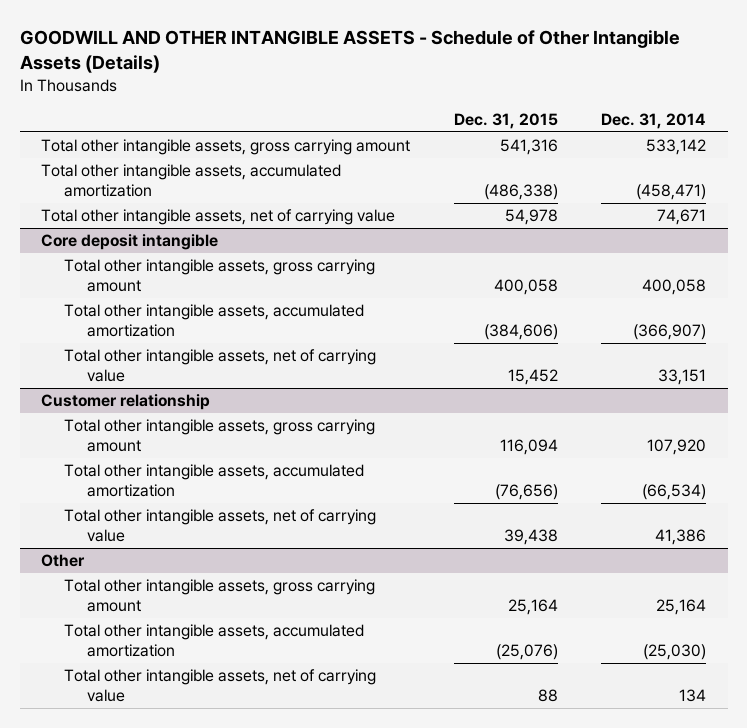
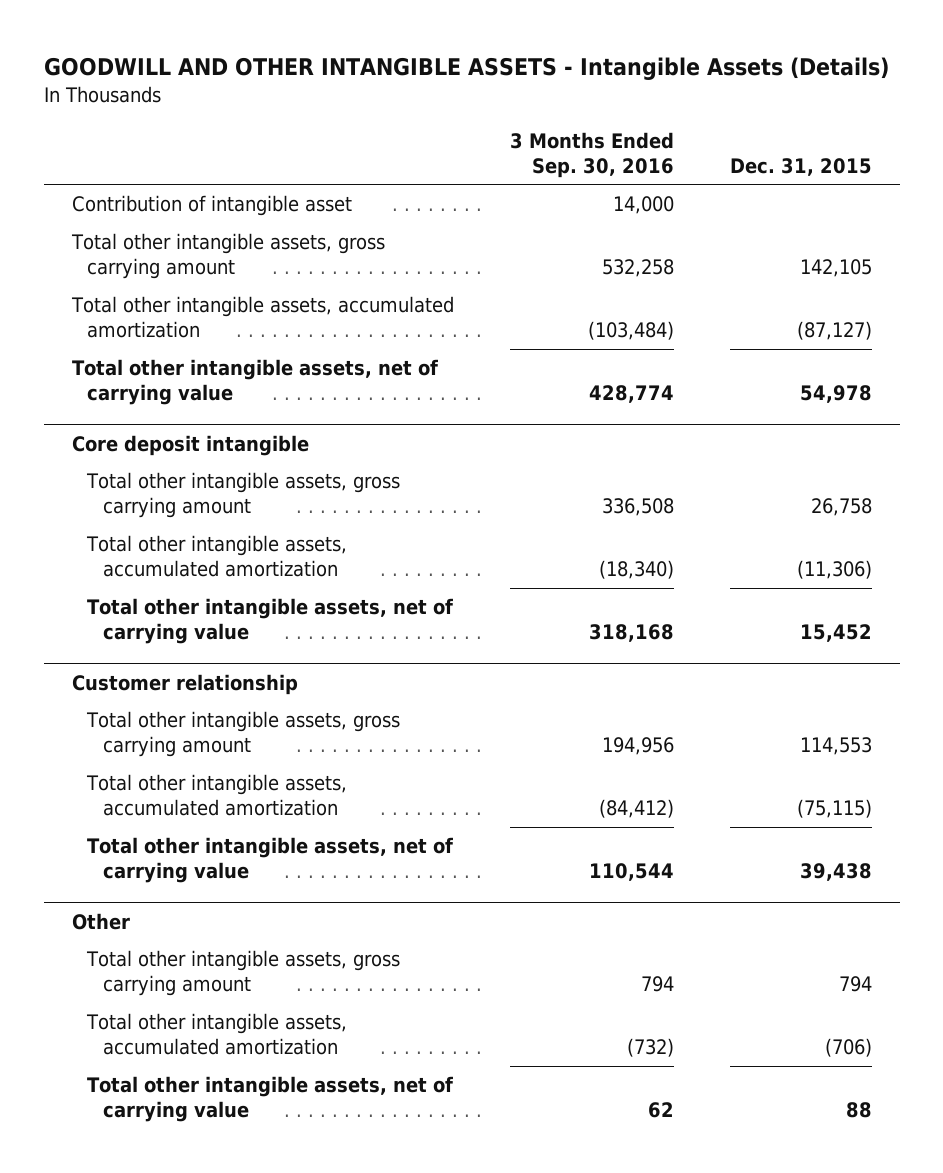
- GOODWILL AND OTHER INTANGIBLE ASSETS - Schedule of Other Intangible Assets (Details)
+ GOODWILL AND OTHER INTANGIBLE ASSETS - Intangible Assets (Details)
- | Dec. 31, 2015 | Dec. 31, 2014
+ | 3 Months Ended Sep. 30, 2016 | Dec. 31, 2015
- Total other intangible assets, gross carrying amount | 541,316 | 533,142
- Total other intangible assets, accumulated amortization | (486,338) | (458,471)
+ Contribution of intangible asset | 14,000 |
+ Total other intangible assets, gross carrying amount | 532,258 | 142,105
+ Total other intangible assets, accumulated amortization | (103,484) | (87,127)
@ Core deposit intangible
- Total other intangible assets, gross carrying amount | 400,058 | 400,058
- Total other intangible assets, accumulated amortization | (384,606) | (366,907)
+ Total other intangible assets, gross carrying amount | 336,508 | 26,758
+ Total other intangible assets, accumulated amortization | (18,340) | (11,306)
@ Customer relationship
- Total other intangible assets, gross carrying amount | 116,094 | 107,920
- Total other intangible assets, accumulated amortization | (76,656) | (66,534)
+ Total other intangible assets, gross carrying amount | 194,956 | 114,553
+ Total other intangible assets, accumulated amortization | (84,412) | (75,115)
@ Other
- Total other intangible assets, gross carrying amount | 25,164 | 25,164
- Total other intangible assets, accumulated amortization | (25,076) | (25,030)
+ Total other intangible assets, gross carrying amount | 794 | 794
+ Total other intangible assets, accumulated amortization | (732) | (706)

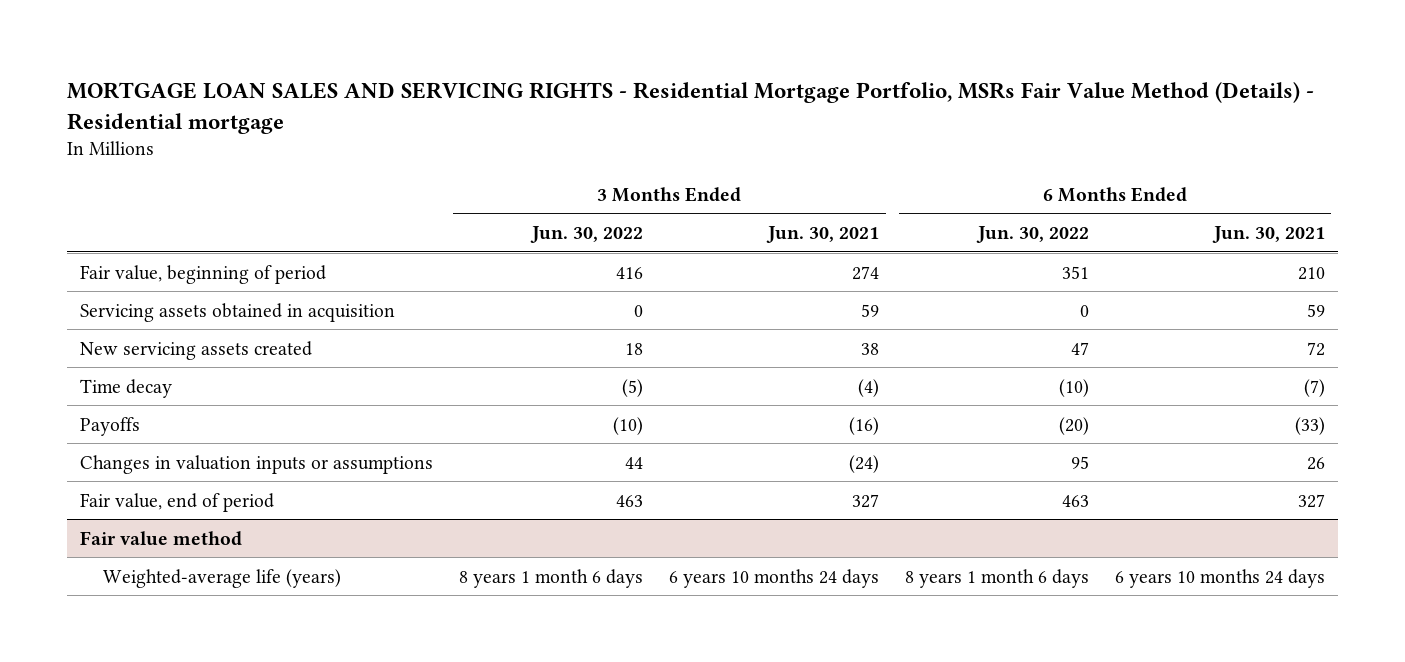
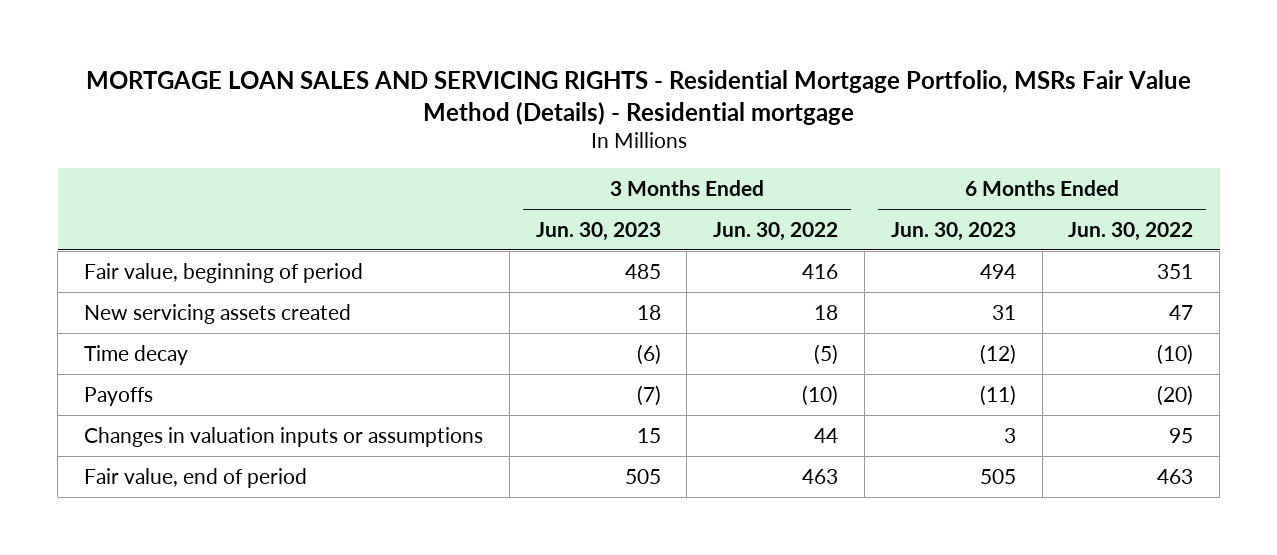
- | 3 Months Ended Jun. 30, 2022 | 3 Months Ended Jun. 30, 2021 | 6 Months Ended Jun. 30, 2022 | 6 Months Ended Jun. 30, 2021
+ | 3 Months Ended Jun. 30, 2023 | 3 Months Ended Jun. 30, 2022 | 6 Months Ended Jun. 30, 2023 | 6 Months Ended Jun. 30, 2022
- Servicing assets obtained in acquisition | 0 | 59 | 0 | 59
- Fair value method
- Weighted-average life (years) | 8 years 1 month 6 days | 6 years 10 months 24 days | 8 years 1 month 6 days | 6 years 10 months 24 days

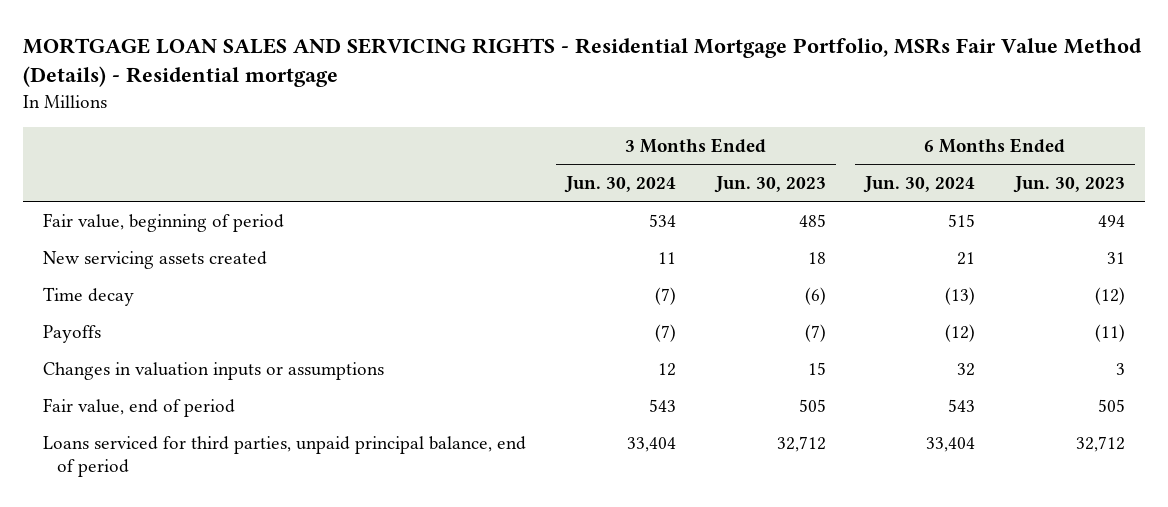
- | 3 Months Ended Jun. 30, 2023 | 3 Months Ended Jun. 30, 2022 | 6 Months Ended Jun. 30, 2023 | 6 Months Ended Jun. 30, 2022
+ | 3 Months Ended Jun. 30, 2024 | 3 Months Ended Jun. 30, 2023 | 6 Months Ended Jun. 30, 2024 | 6 Months Ended Jun. 30, 2023
+ Loans serviced for third parties, unpaid principal balance, end of period | 33,404 | 32,712 | 33,404 | 32,712

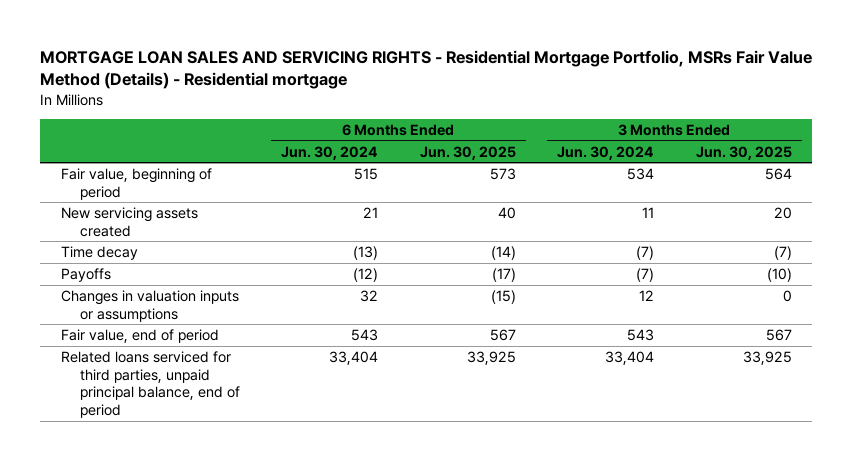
- | 3 Months Ended Jun. 30, 2024 | 3 Months Ended Jun. 30, 2023 | 6 Months Ended Jun. 30, 2024 | 6 Months Ended Jun. 30, 2023
+ | 6 Months Ended Jun. 30, 2024 | 6 Months Ended Jun. 30, 2025 | 3 Months Ended Jun. 30, 2024 | 3 Months Ended Jun. 30, 2025
- Loans serviced for third parties, unpaid principal balance, end of period | 33,404 | 32,712 | 33,404 | 32,712
+ Related loans serviced for third parties, unpaid principal balance, end of period | 33,404 | 33,925 | 33,404 | 33,925

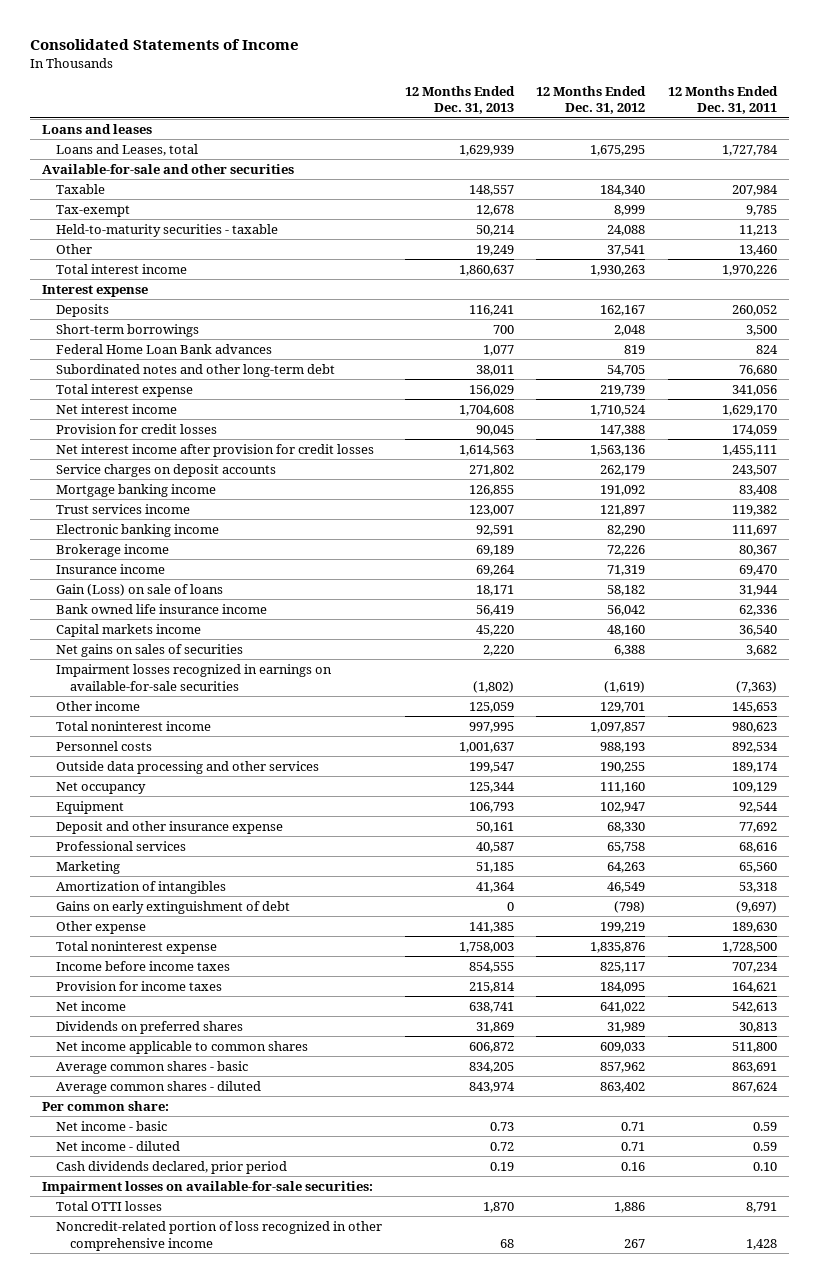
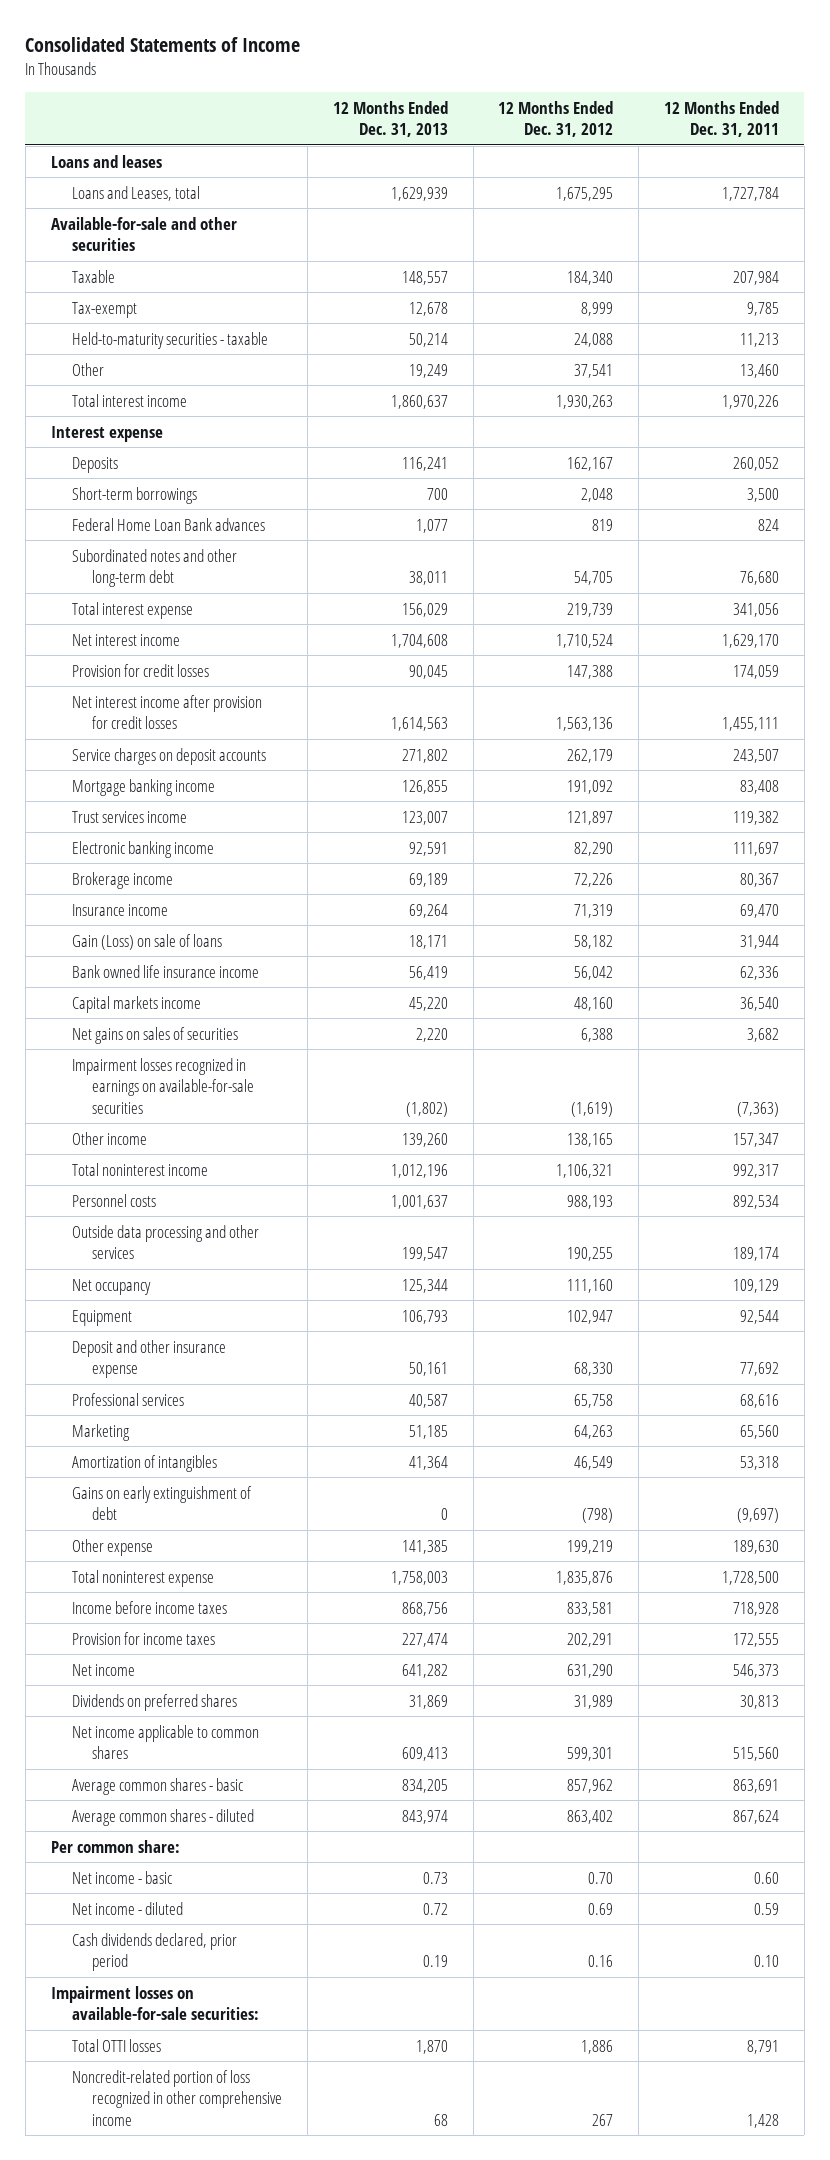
- Other income | 125,059 | 129,701 | 145,653
- Total noninterest income | 997,995 | 1,097,857 | 980,623
+ Other income | 139,260 | 138,165 | 157,347
+ Total noninterest income | 1,012,196 | 1,106,321 | 992,317
- Income before income taxes | 854,555 | 825,117 | 707,234
- Provision for income taxes | 215,814 | 184,095 | 164,621
- Net income | 638,741 | 641,022 | 542,613
+ Income before income taxes | 868,756 | 833,581 | 718,928
+ Provision for income taxes | 227,474 | 202,291 | 172,555
+ Net income | 641,282 | 631,290 | 546,373
- Net income applicable to common shares | 606,872 | 609,033 | 511,800
+ Net income applicable to common shares | 609,413 | 599,301 | 515,560
- Net income - basic | 0.73 | 0.71 | 0.59
- Net income - diluted | 0.72 | 0.71 | 0.59
+ Net income - basic | 0.73 | 0.70 | 0.60
+ Net income - diluted | 0.72 | 0.69 | 0.59

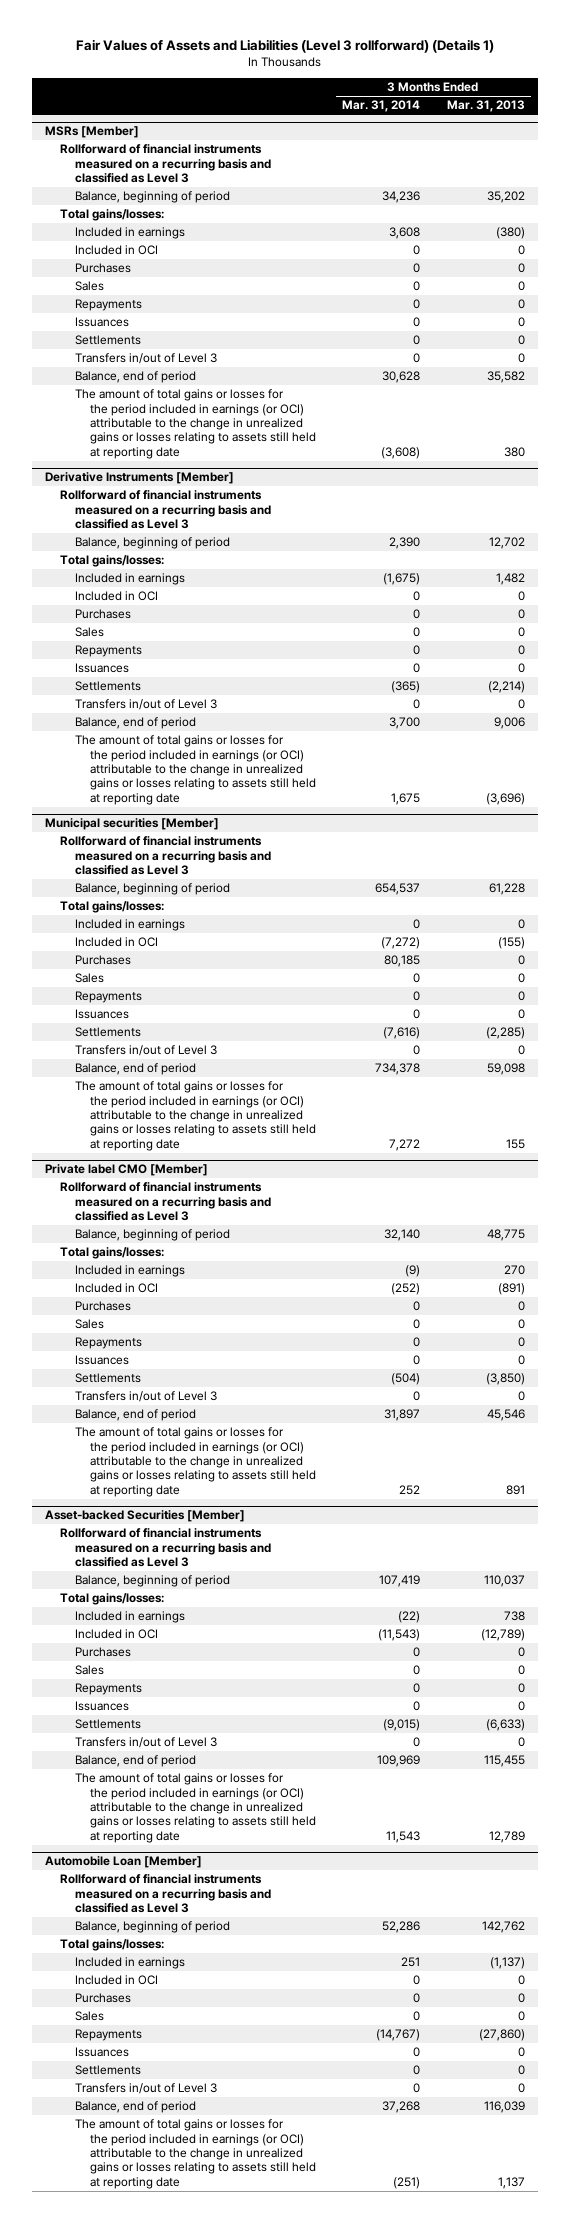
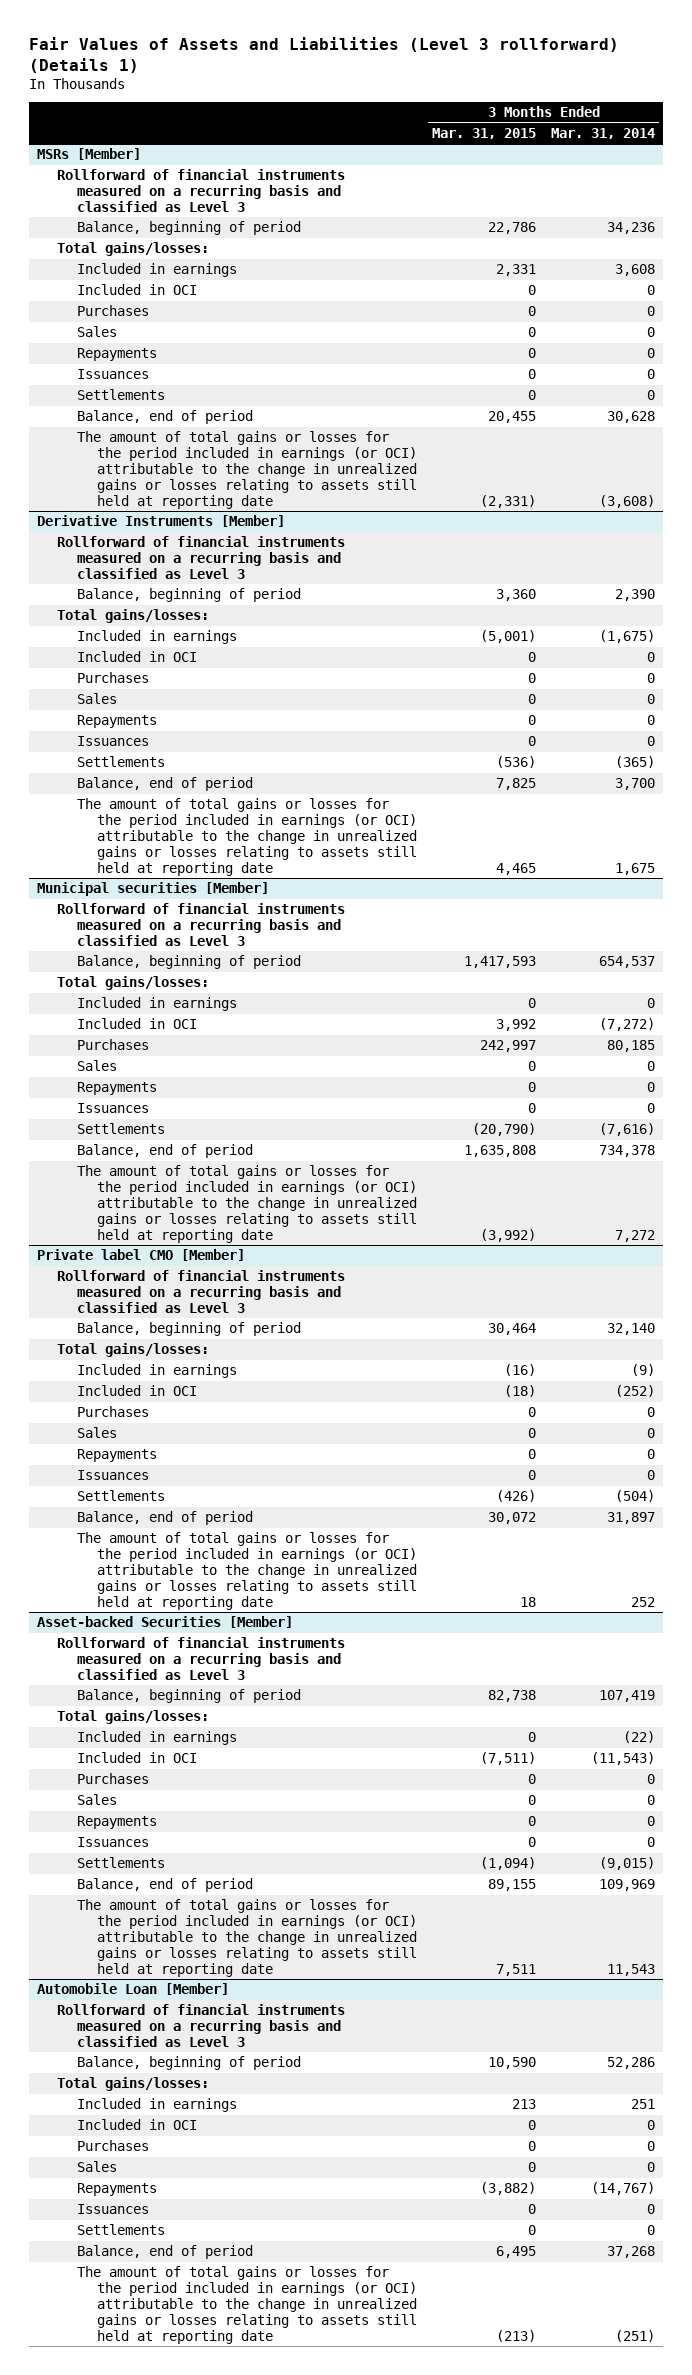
- | 3 Months Ended Mar. 31, 2014 | 3 Months Ended Mar. 31, 2013
+ | 3 Months Ended Mar. 31, 2015 | 3 Months Ended Mar. 31, 2014
@ MSRs [Member]
- Transfers in/out of Level 3 | 0 | 0
@ Derivative Instruments [Member]
- Transfers in/out of Level 3 | 0 | 0
@ Municipal securities [Member]
- Transfers in/out of Level 3 | 0 | 0
@ Private label CMO [Member]
- Transfers in/out of Level 3 | 0 | 0
@ Asset-backed Securities [Member]
- Transfers in/out of Level 3 | 0 | 0
@ Automobile Loan [Member]
- Transfers in/out of Level 3 | 0 | 0

